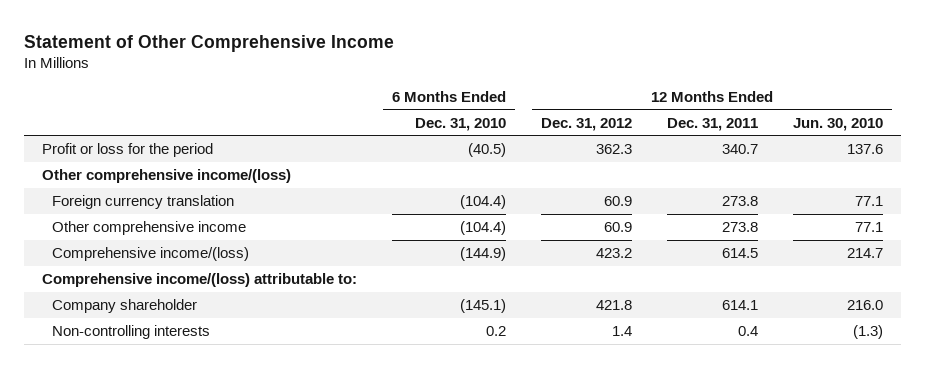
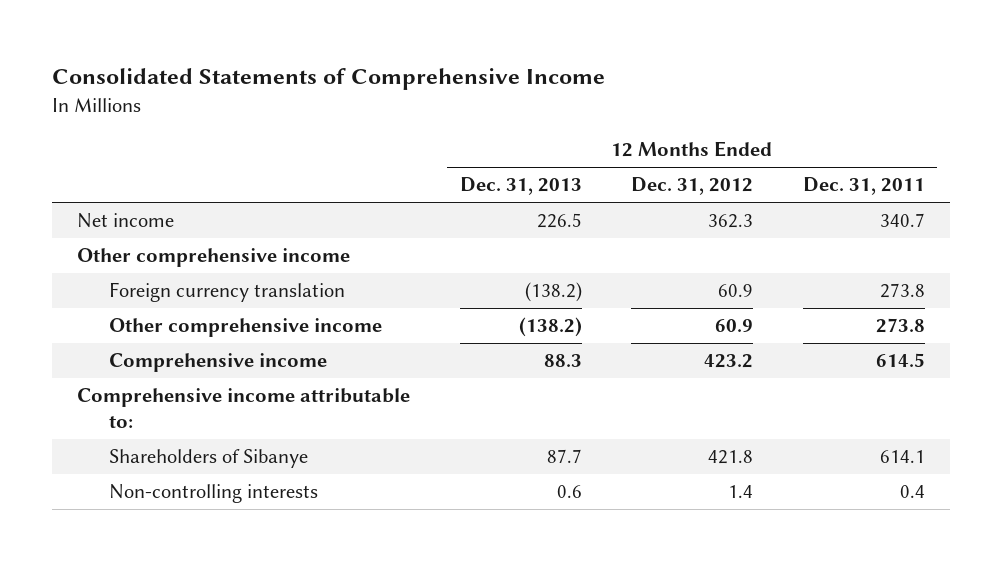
- Statement of Other Comprehensive Income
+ Consolidated Statements of Comprehensive Income
- | 6 Months Ended Dec. 31, 2010 | 12 Months Ended Dec. 31, 2012 | 12 Months Ended Dec. 31, 2011 | 12 Months Ended Jun. 30, 2010
+ | 12 Months Ended Dec. 31, 2013 | 12 Months Ended Dec. 31, 2012 | 12 Months Ended Dec. 31, 2011
- Profit or loss for the period | (40.5) | 362.3 | 340.7 | 137.6
- Other comprehensive income/(loss)
+ Net income | 226.5 | 362.3 | 340.7
+ Other comprehensive income
- Comprehensive income/(loss) | (144.9) | 423.2 | 614.5 | 214.7
- Comprehensive income/(loss) attributable to:
- Company shareholder | (145.1) | 421.8 | 614.1 | 216.0
+ Comprehensive income | 88.3 | 423.2 | 614.5
+ Comprehensive income attributable to:
+ Shareholders of Sibanye | 87.7 | 421.8 | 614.1

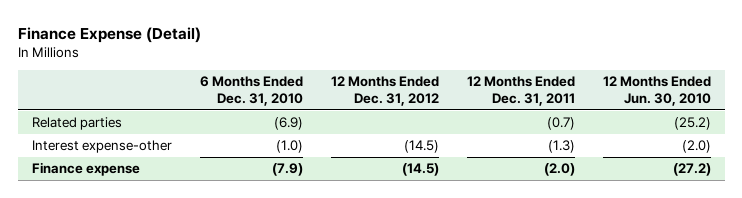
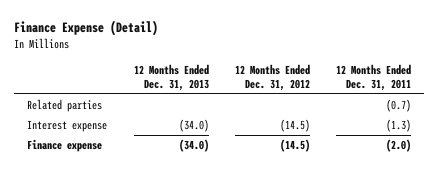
- | 6 Months Ended Dec. 31, 2010 | 12 Months Ended Dec. 31, 2012 | 12 Months Ended Dec. 31, 2011 | 12 Months Ended Jun. 30, 2010
+ | 12 Months Ended Dec. 31, 2013 | 12 Months Ended Dec. 31, 2012 | 12 Months Ended Dec. 31, 2011
- Interest expense-other | (1.0) | (14.5) | (1.3) | (2.0)
+ Interest expense | (34.0) | (14.5) | (1.3)

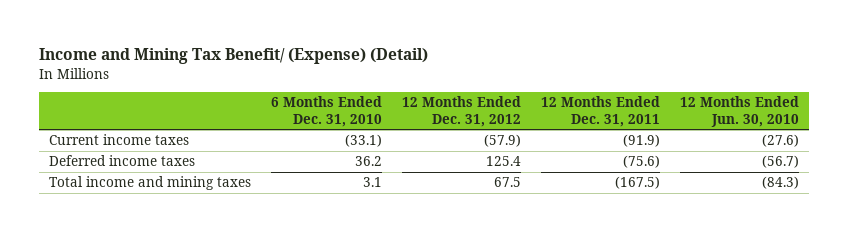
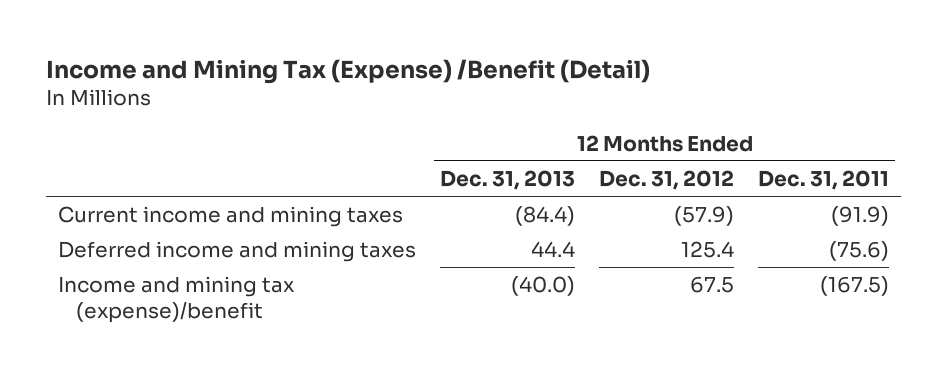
- Income and Mining Tax Benefit/ (Expense) (Detail)
+ Income and Mining Tax (Expense) /Benefit (Detail)
- | 6 Months Ended Dec. 31, 2010 | 12 Months Ended Dec. 31, 2012 | 12 Months Ended Dec. 31, 2011 | 12 Months Ended Jun. 30, 2010
+ | 12 Months Ended Dec. 31, 2013 | 12 Months Ended Dec. 31, 2012 | 12 Months Ended Dec. 31, 2011
- Current income taxes | (33.1) | (57.9) | (91.9) | (27.6)
- Deferred income taxes | 36.2 | 125.4 | (75.6) | (56.7)
- Total income and mining taxes | 3.1 | 67.5 | (167.5) | (84.3)
+ Current income and mining taxes | (84.4) | (57.9) | (91.9)
+ Deferred income and mining taxes | 44.4 | 125.4 | (75.6)
+ Income and mining tax (expense)/benefit | (40.0) | 67.5 | (167.5)

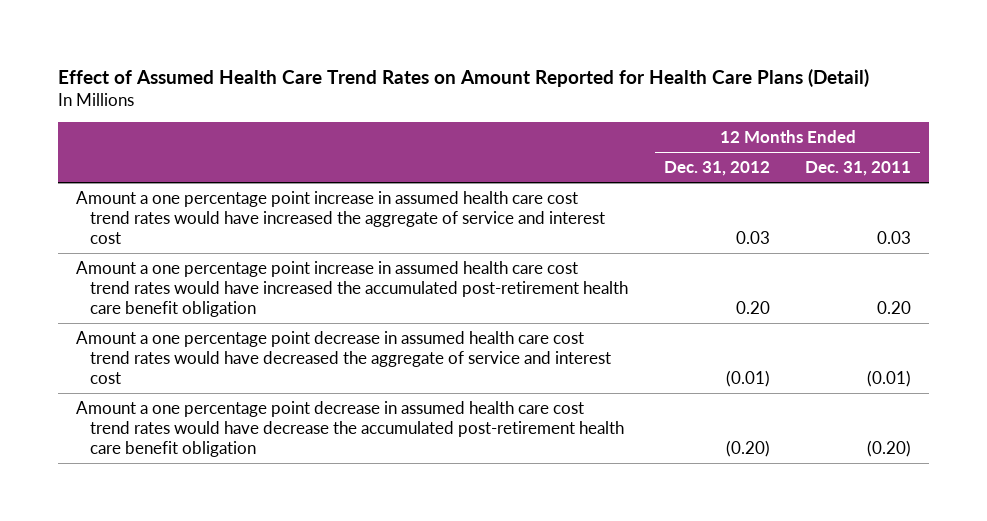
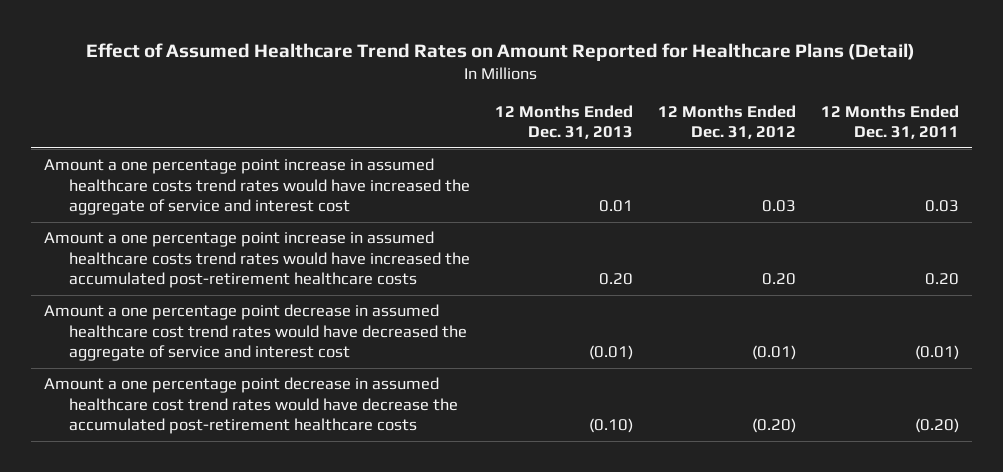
- Effect of Assumed Health Care Trend Rates on Amount Reported for Health Care Plans (Detail)
+ Effect of Assumed Healthcare Trend Rates on Amount Reported for Healthcare Plans (Detail)
- | 12 Months Ended Dec. 31, 2012 | 12 Months Ended Dec. 31, 2011
+ | 12 Months Ended Dec. 31, 2013 | 12 Months Ended Dec. 31, 2012 | 12 Months Ended Dec. 31, 2011
- Amount a one percentage point increase in assumed health care cost trend rates would have increased the aggregate of service and interest cost | 0.03 | 0.03
- Amount a one percentage point increase in assumed health care cost trend rates would have increased the accumulated post-retirement health care benefit obligation | 0.20 | 0.20
- Amount a one percentage point decrease in assumed health care cost trend rates would have decreased the aggregate of service and interest cost | (0.01) | (0.01)
- Amount a one percentage point decrease in assumed health care cost trend rates would have decrease the accumulated post-retirement health care benefit obligation | (0.20) | (0.20)
+ Amount a one percentage point increase in assumed healthcare costs trend rates would have increased the aggregate of service and interest cost | 0.01 | 0.03 | 0.03
+ Amount a one percentage point increase in assumed healthcare costs trend rates would have increased the accumulated post-retirement healthcare costs | 0.20 | 0.20 | 0.20
+ Amount a one percentage point decrease in assumed healthcare cost trend rates would have decreased the aggregate of service and interest cost | (0.01) | (0.01) | (0.01)
+ Amount a one percentage point decrease in assumed healthcare cost trend rates would have decrease the accumulated post-retirement healthcare costs | (0.10) | (0.20) | (0.20)

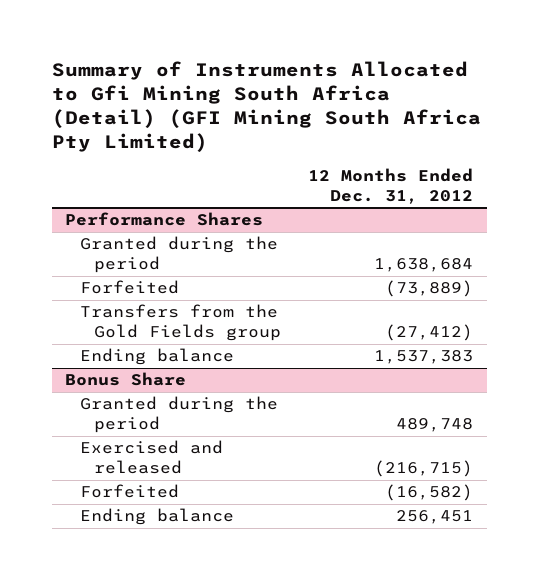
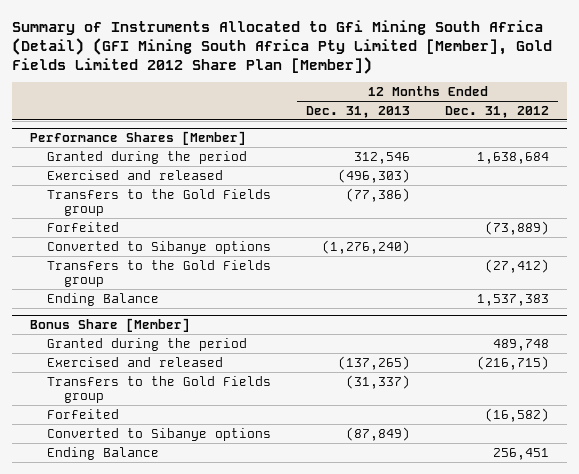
- Summary of Instruments Allocated to Gfi Mining South Africa (Detail) (GFI Mining South Africa Pty Limited)
+ Summary of Instruments Allocated to Gfi Mining South Africa (Detail) (GFI Mining South Africa Pty Limited [Member], Gold Fields Limited 2012 Share Plan [Member])
- | 12 Months Ended Dec. 31, 2012
+ | 12 Months Ended Dec. 31, 2013 | 12 Months Ended Dec. 31, 2012
- Performance Shares
+ Performance Shares [Member]
+ Exercised and released | (496,303) |
+ Transfers to the Gold Fields group | (77,386) |
- Transfers from the Gold Fields group | (27,412)
- Ending balance | 1,537,383
- Bonus Share
+ Converted to Sibanye options | (1,276,240) |
+ Transfers to the Gold Fields group | | (27,412)
+ Ending Balance | | 1,537,383
+ Bonus Share [Member]
+ Transfers to the Gold Fields group | (31,337) |
- Ending balance | 256,451
+ Converted to Sibanye options | (87,849) |
+ Ending Balance | | 256,451

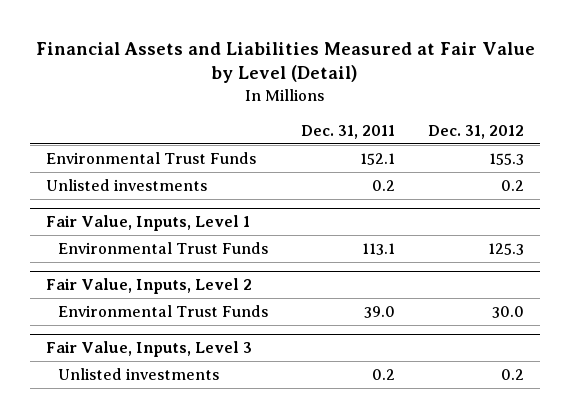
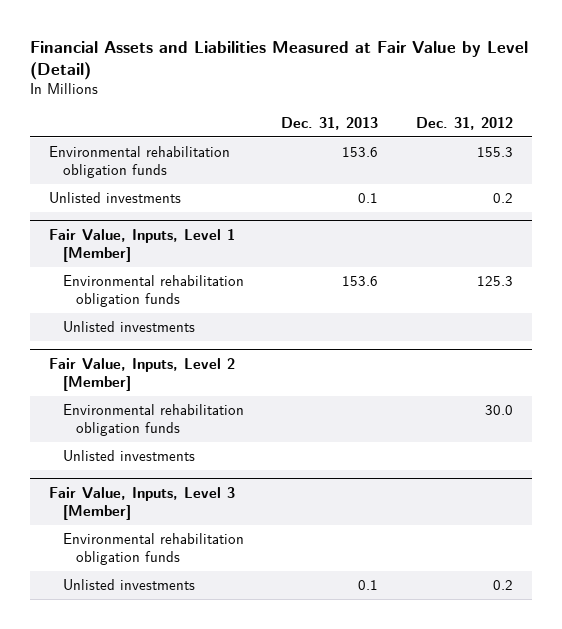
- | Dec. 31, 2011 | Dec. 31, 2012
+ | Dec. 31, 2013 | Dec. 31, 2012
- Environmental Trust Funds | 152.1 | 155.3
+ Environmental rehabilitation obligation funds | 153.6 | 155.3
- Fair Value, Inputs, Level 1
- Environmental Trust Funds | 113.1 | 125.3
- Fair Value, Inputs, Level 2
- Environmental Trust Funds | 39.0 | 30.0
- Fair Value, Inputs, Level 3
+ Fair Value, Inputs, Level 1 [Member]
+ Environmental rehabilitation obligation funds | 153.6 | 125.3
+ Unlisted investments
+ Fair Value, Inputs, Level 2 [Member]
+ Environmental rehabilitation obligation funds | | 30.0
+ Unlisted investments
+ Fair Value, Inputs, Level 3 [Member]
+ Environmental rehabilitation obligation funds

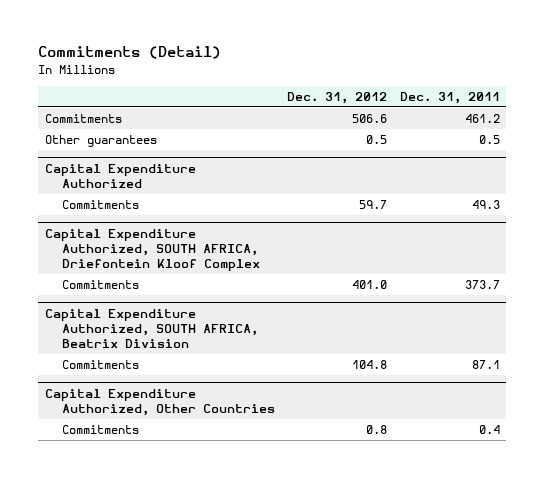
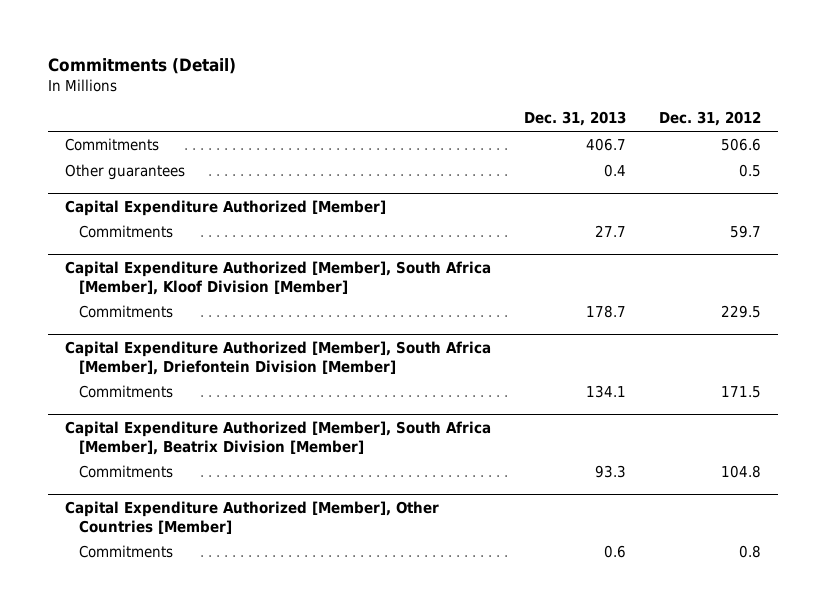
- | Dec. 31, 2012 | Dec. 31, 2011
+ | Dec. 31, 2013 | Dec. 31, 2012
- Capital Expenditure Authorized
+ Capital Expenditure Authorized [Member]
- Capital Expenditure Authorized, SOUTH AFRICA, Driefontein Kloof Complex
- Commitments | 401.0 | 373.7
- Capital Expenditure Authorized, SOUTH AFRICA, Beatrix Division
+ Capital Expenditure Authorized [Member], South Africa [Member], Kloof Division [Member]
+ Commitments | 178.7 | 229.5
+ Capital Expenditure Authorized [Member], South Africa [Member], Driefontein Division [Member]
+ Commitments | 134.1 | 171.5
+ Capital Expenditure Authorized [Member], South Africa [Member], Beatrix Division [Member]
- Capital Expenditure Authorized, Other Countries
+ Capital Expenditure Authorized [Member], Other Countries [Member]

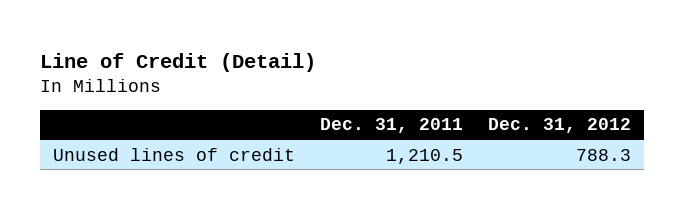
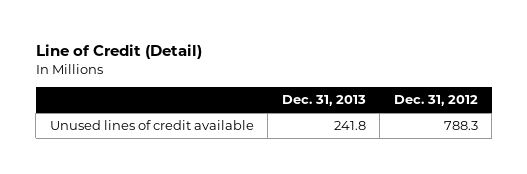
- | Dec. 31, 2011 | Dec. 31, 2012
+ | Dec. 31, 2013 | Dec. 31, 2012
- Unused lines of credit | 1,210.5 | 788.3
+ Unused lines of credit available | 241.8 | 788.3

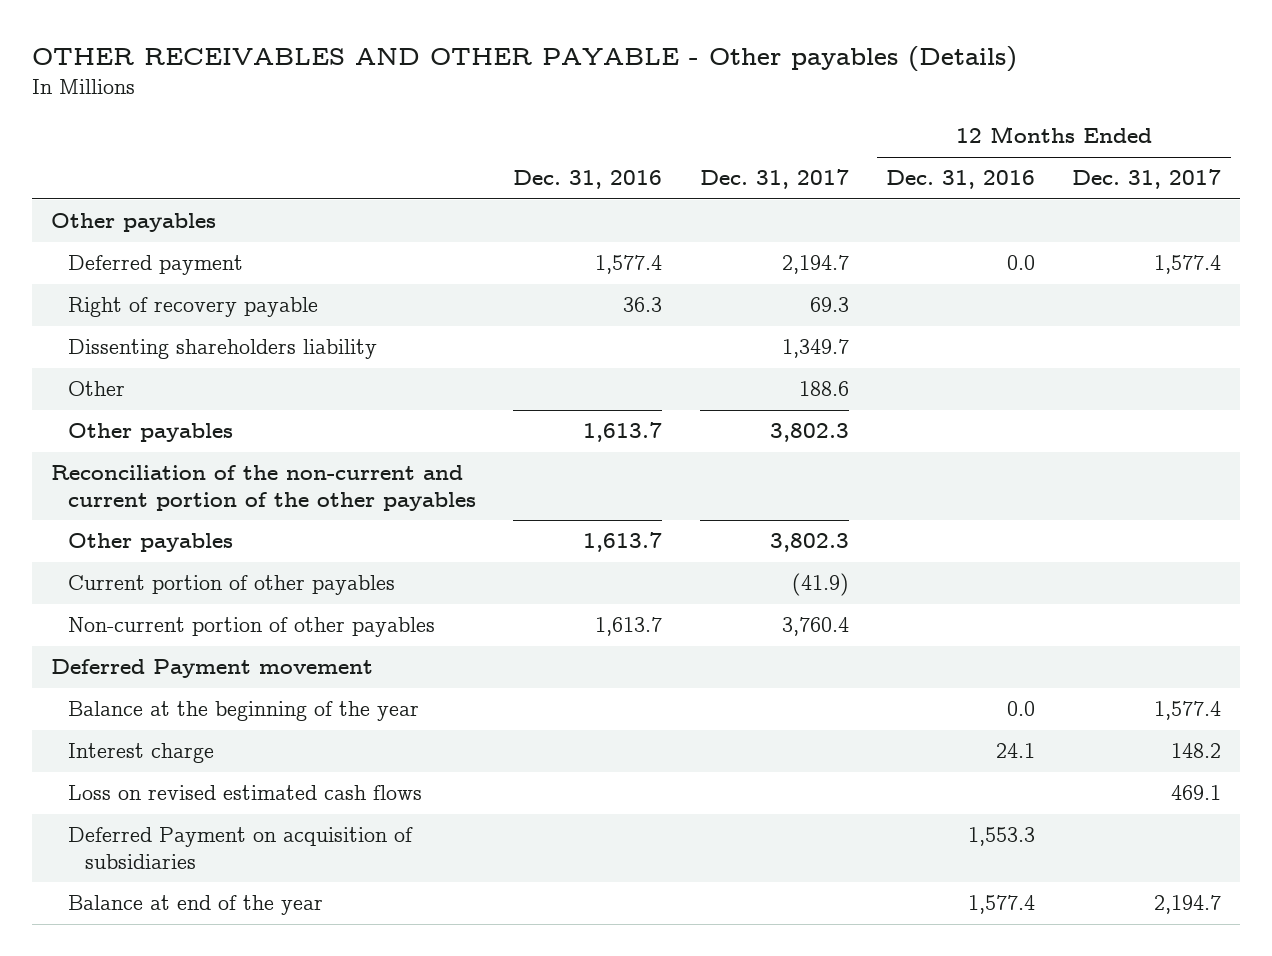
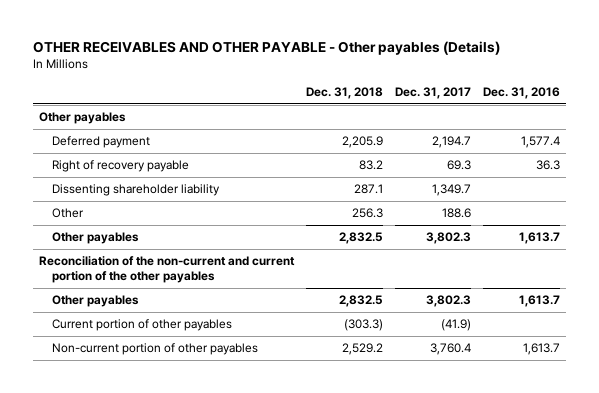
- | Dec. 31, 2016 | Dec. 31, 2017 | 12 Months Ended Dec. 31, 2016 | 12 Months Ended Dec. 31, 2017
+ | Dec. 31, 2018 | Dec. 31, 2017 | Dec. 31, 2016
- Dissenting shareholders liability | | 1,349.7 | |
+ Dissenting shareholder liability | 287.1 | 1,349.7 |
- Deferred Payment movement
- Balance at the beginning of the year | | | 0.0 | 1,577.4
- Interest charge | | | 24.1 | 148.2
- Loss on revised estimated cash flows | | | | 469.1
- Deferred Payment on acquisition of subsidiaries | | | 1,553.3 |
- Balance at end of the year | | | 1,577.4 | 2,194.7

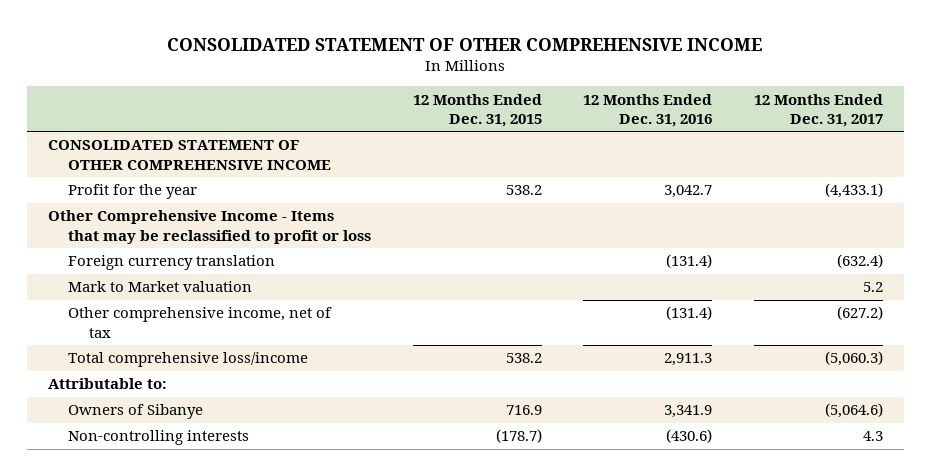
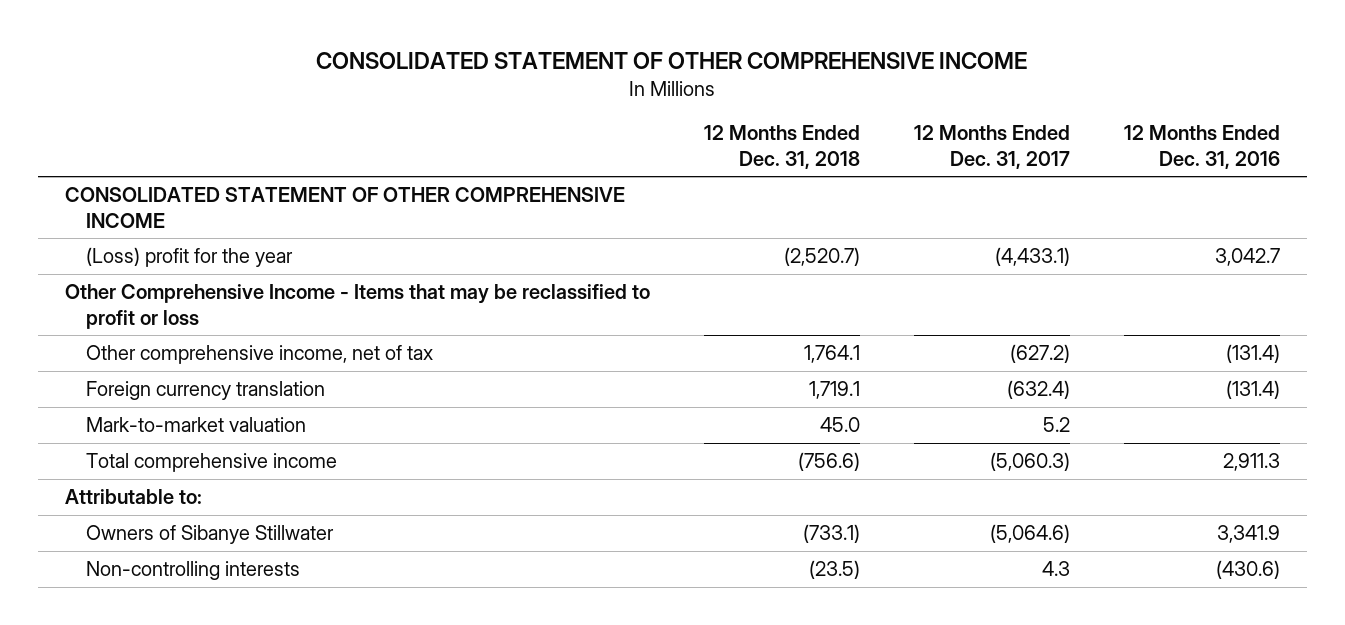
- | 12 Months Ended Dec. 31, 2015 | 12 Months Ended Dec. 31, 2016 | 12 Months Ended Dec. 31, 2017
+ | 12 Months Ended Dec. 31, 2018 | 12 Months Ended Dec. 31, 2017 | 12 Months Ended Dec. 31, 2016
- Profit for the year | 538.2 | 3,042.7 | (4,433.1)
+ (Loss) profit for the year | (2,520.7) | (4,433.1) | 3,042.7
- Mark to Market valuation | | | 5.2
- Total comprehensive loss/income | 538.2 | 2,911.3 | (5,060.3)
moved down: Foreign currency translation | 1,719.1 | (632.4) | (131.4)
+ Mark-to-market valuation | 45.0 | 5.2 |
+ Total comprehensive income | (756.6) | (5,060.3) | 2,911.3
- Owners of Sibanye | 716.9 | 3,341.9 | (5,064.6)
+ Owners of Sibanye Stillwater | (733.1) | (5,064.6) | 3,341.9

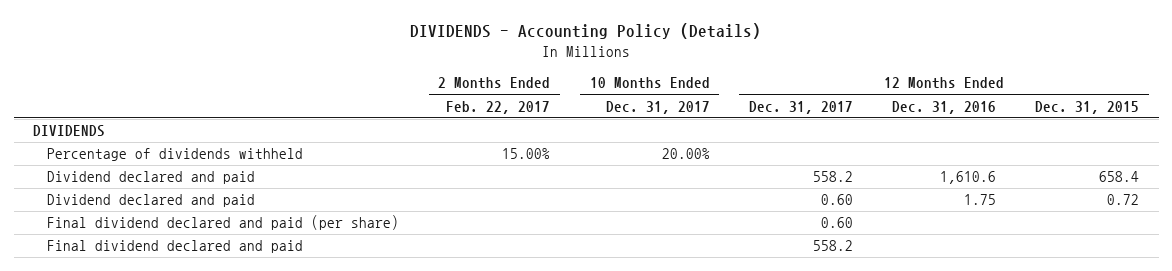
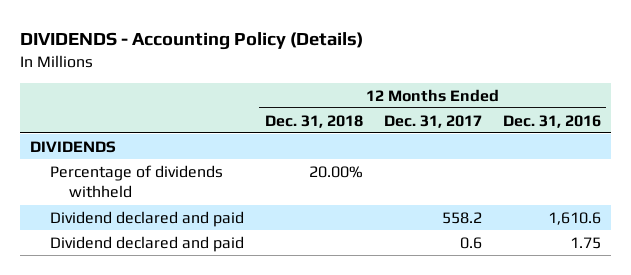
- | 2 Months Ended Feb. 22, 2017 | 10 Months Ended Dec. 31, 2017 | 12 Months Ended Dec. 31, 2017 | 12 Months Ended Dec. 31, 2016 | 12 Months Ended Dec. 31, 2015
+ | 12 Months Ended Dec. 31, 2018 | 12 Months Ended Dec. 31, 2017 | 12 Months Ended Dec. 31, 2016
- Dividend declared and paid | | | 0.60 | 1.75 | 0.72
- Final dividend declared and paid (per share) | | | 0.60 | |
- Final dividend declared and paid | | | 558.2 | |
+ Dividend declared and paid | | 0.6 | 1.75

